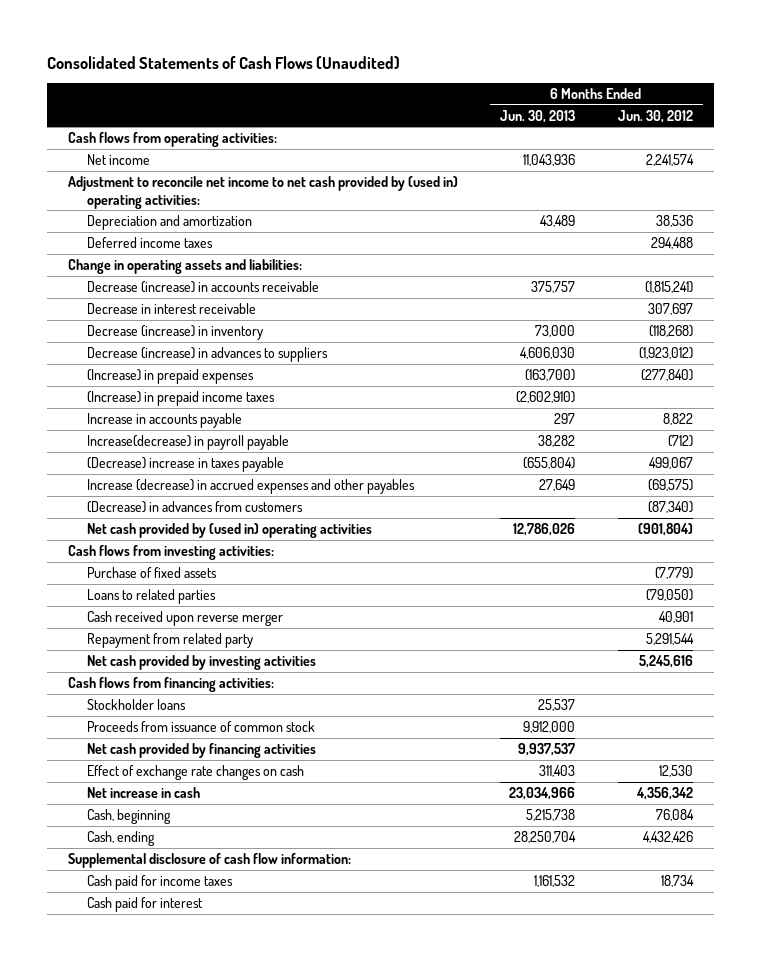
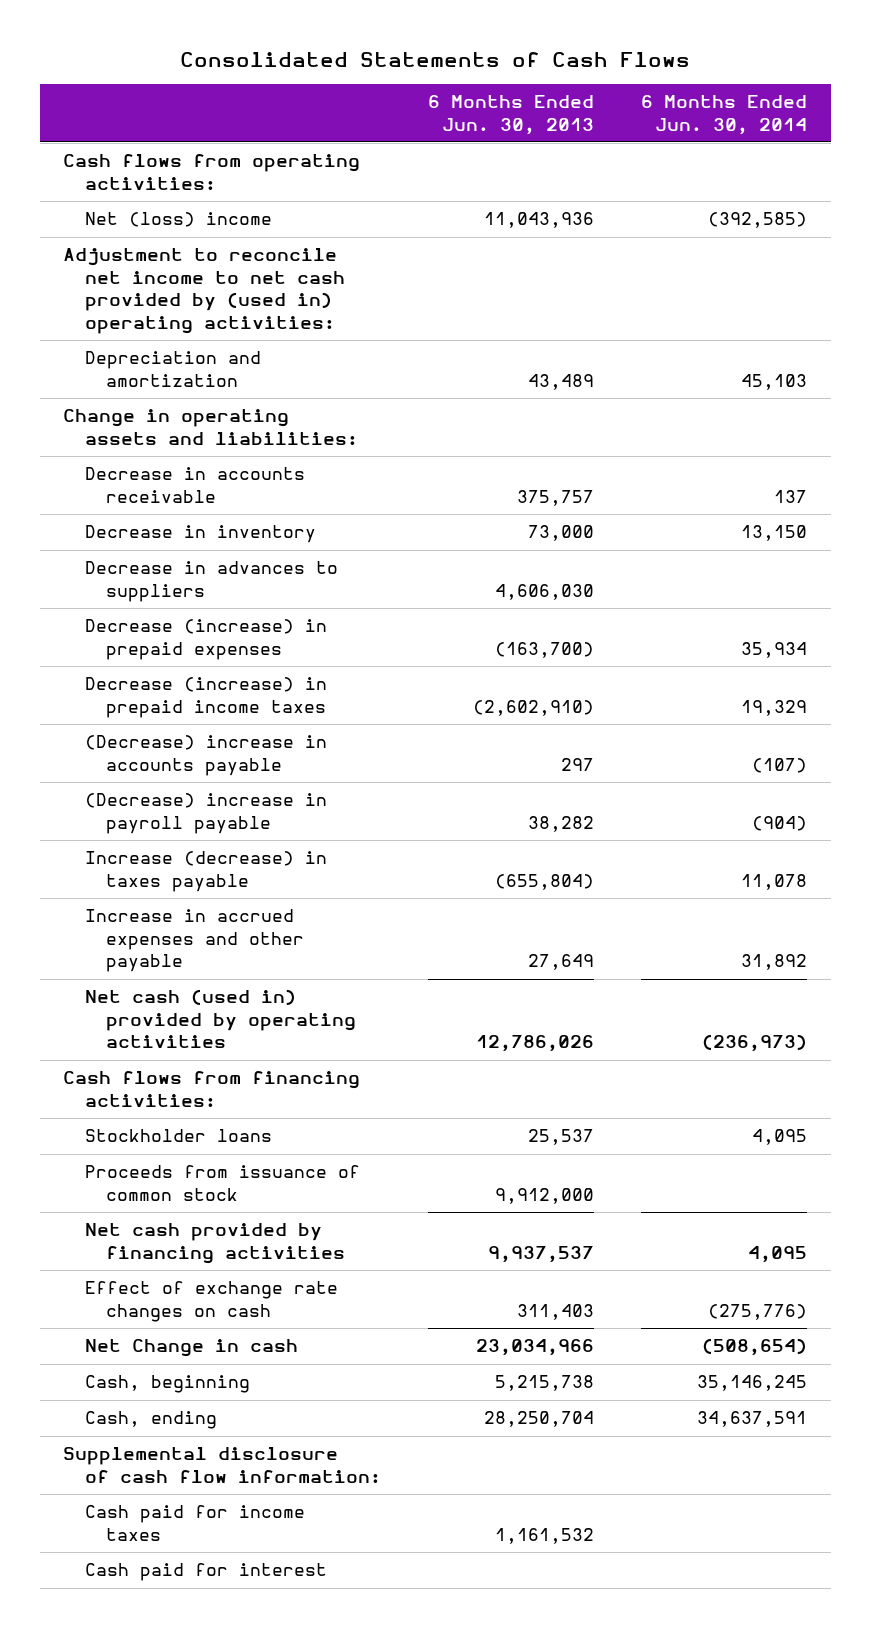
- Consolidated Statements of Cash Flows (Unaudited)
+ Consolidated Statements of Cash Flows
- | 6 Months Ended Jun. 30, 2013 | 6 Months Ended Jun. 30, 2012
+ | 6 Months Ended Jun. 30, 2013 | 6 Months Ended Jun. 30, 2014
- Net income | 11,043,936 | 2,241,574
+ Net (loss) income | 11,043,936 | (392,585)
- Deferred income taxes | | 294,488
- Decrease (increase) in accounts receivable | 375,757 | (1,815,241)
- Decrease in interest receivable | | 307,697
- Decrease (increase) in inventory | 73,000 | (118,268)
- Decrease (increase) in advances to suppliers | 4,606,030 | (1,923,012)
- (Increase) in prepaid expenses | (163,700) | (277,840)
- (Increase) in prepaid income taxes | (2,602,910) |
- Increase in accounts payable | 297 | 8,822
- Increase(decrease) in payroll payable | 38,282 | (712)
- (Decrease) increase in taxes payable | (655,804) | 499,067
- Increase (decrease) in accrued expenses and other payables | 27,649 | (69,575)
- (Decrease) in advances from customers | | (87,340)
- Net cash provided by (used in) operating activities | 12,786,026 | (901,804)
- Cash flows from investing activities:
- Purchase of fixed assets | | (7,779)
- Loans to related parties | | (79,050)
- Cash received upon reverse merger | | 40,901
- Repayment from related party | | 5,291,544
- Net cash provided by investing activities | | 5,245,616
+ Decrease in accounts receivable | 375,757 | 137
+ Decrease in inventory | 73,000 | 13,150
+ Decrease in advances to suppliers | 4,606,030 |
+ Decrease (increase) in prepaid expenses | (163,700) | 35,934
+ Decrease (increase) in prepaid income taxes | (2,602,910) | 19,329
+ (Decrease) increase in accounts payable | 297 | (107)
+ (Decrease) increase in payroll payable | 38,282 | (904)
+ Increase (decrease) in taxes payable | (655,804) | 11,078
+ Increase in accrued expenses and other payable | 27,649 | 31,892
+ Net cash (used in) provided by operating activities | 12,786,026 | (236,973)
- Net increase in cash | 23,034,966 | 4,356,342
+ Net Change in cash | 23,034,966 | (508,654)

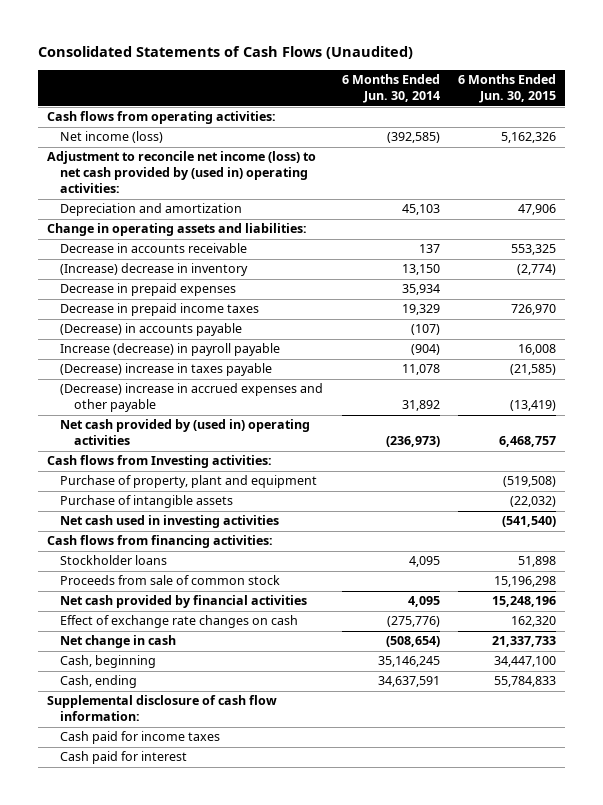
- Consolidated Statements of Cash Flows
+ Consolidated Statements of Cash Flows (Unaudited)
- | 6 Months Ended Jun. 30, 2013 | 6 Months Ended Jun. 30, 2014
+ | 6 Months Ended Jun. 30, 2014 | 6 Months Ended Jun. 30, 2015
- Net (loss) income | 11,043,936 | (392,585)
- Adjustment to reconcile net income to net cash provided by (used in) operating activities:
+ Net income (loss) | (392,585) | 5,162,326
+ Adjustment to reconcile net income (loss) to net cash provided by (used in) operating activities:
- Decrease in inventory | 73,000 | 13,150
- Decrease in advances to suppliers | 4,606,030 |
- Decrease (increase) in prepaid expenses | (163,700) | 35,934
- Decrease (increase) in prepaid income taxes | (2,602,910) | 19,329
- (Decrease) increase in accounts payable | 297 | (107)
- (Decrease) increase in payroll payable | 38,282 | (904)
- Increase (decrease) in taxes payable | (655,804) | 11,078
- Increase in accrued expenses and other payable | 27,649 | 31,892
- Net cash (used in) provided by operating activities | 12,786,026 | (236,973)
+ (Increase) decrease in inventory | 13,150 | (2,774)
+ Decrease in prepaid expenses | 35,934 |
+ Decrease in prepaid income taxes | 19,329 | 726,970
+ (Decrease) in accounts payable | (107) |
+ Increase (decrease) in payroll payable | (904) | 16,008
+ (Decrease) increase in taxes payable | 11,078 | (21,585)
+ (Decrease) increase in accrued expenses and other payable | 31,892 | (13,419)
+ Net cash provided by (used in) operating activities | (236,973) | 6,468,757
+ Cash flows from Investing activities:
+ Purchase of property, plant and equipment | | (519,508)
+ Purchase of intangible assets | | (22,032)
+ Net cash used in investing activities | | (541,540)
- Proceeds from issuance of common stock | 9,912,000 |
- Net cash provided by financing activities | 9,937,537 | 4,095
+ Proceeds from sale of common stock | | 15,196,298
+ Net cash provided by financial activities | 4,095 | 15,248,196
- Net Change in cash | 23,034,966 | (508,654)
+ Net change in cash | (508,654) | 21,337,733

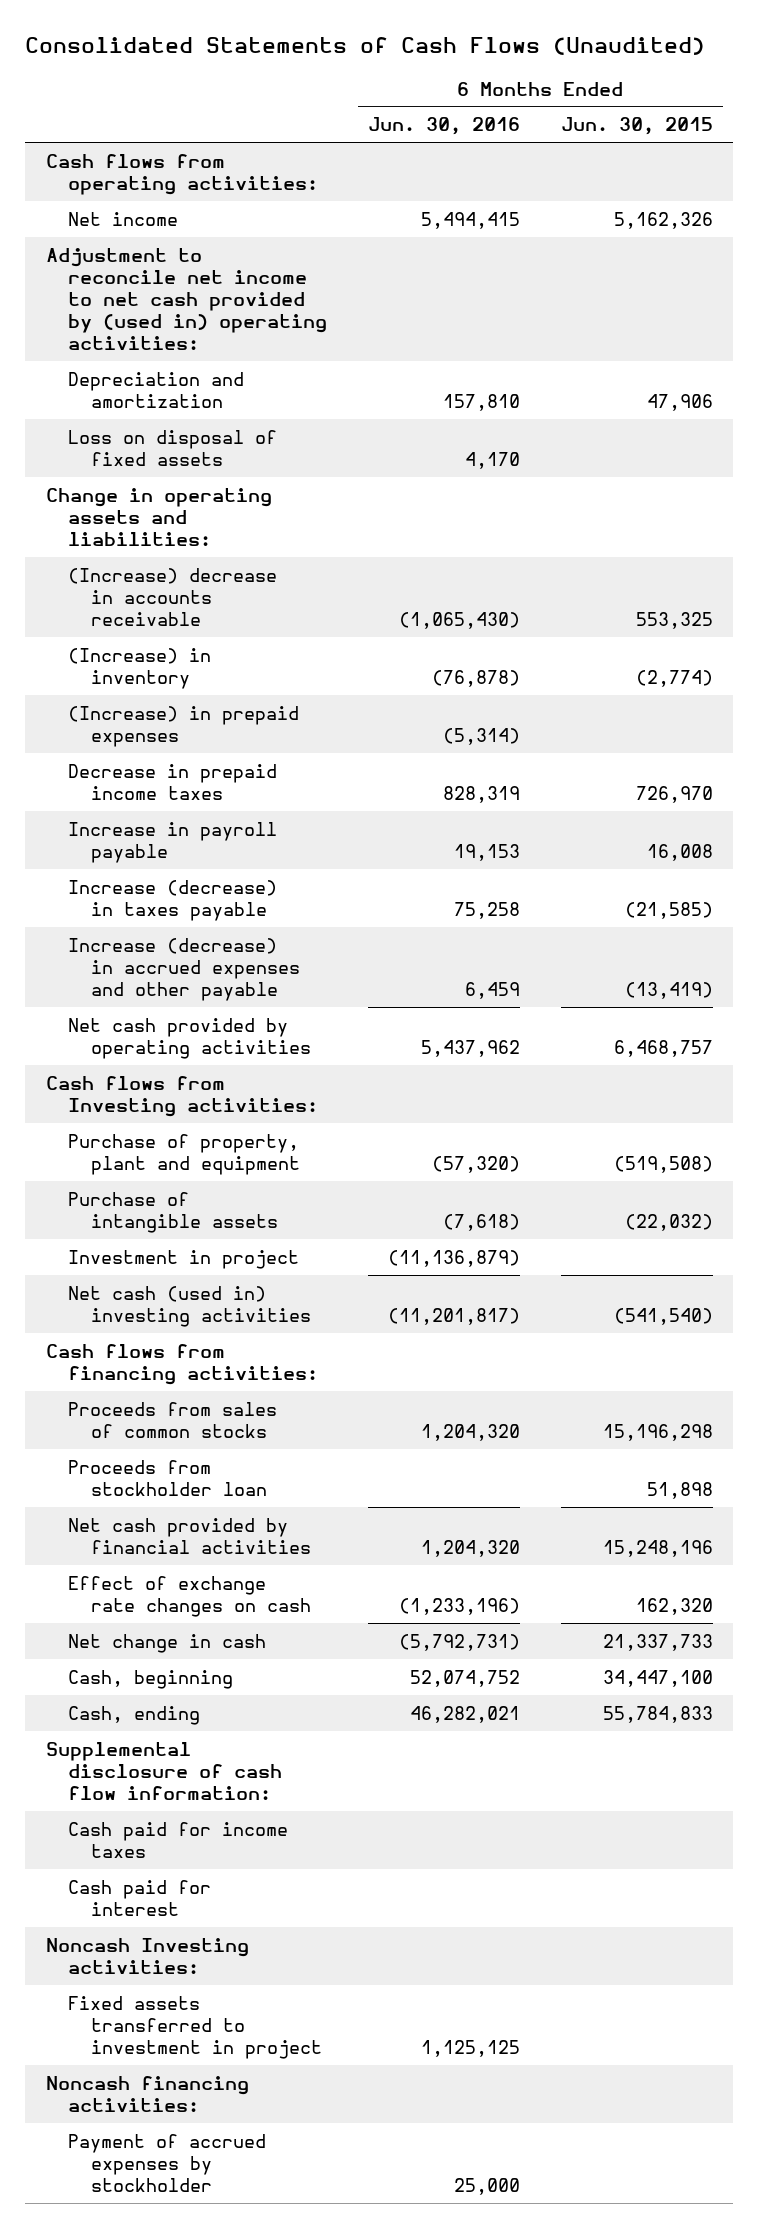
- | 6 Months Ended Jun. 30, 2014 | 6 Months Ended Jun. 30, 2015
+ | 6 Months Ended Jun. 30, 2016 | 6 Months Ended Jun. 30, 2015
- Net income (loss) | (392,585) | 5,162,326
- Adjustment to reconcile net income (loss) to net cash provided by (used in) operating activities:
+ Net income | 5,494,415 | 5,162,326
+ Adjustment to reconcile net income to net cash provided by (used in) operating activities:
+ Loss on disposal of fixed assets | 4,170 |
- Decrease in accounts receivable | 137 | 553,325
- (Increase) decrease in inventory | 13,150 | (2,774)
- Decrease in prepaid expenses | 35,934 |
+ (Increase) decrease in accounts receivable | (1,065,430) | 553,325
+ (Increase) in inventory | (76,878) | (2,774)
+ (Increase) in prepaid expenses | (5,314) |
- (Decrease) in accounts payable | (107) |
- Increase (decrease) in payroll payable | (904) | 16,008
- (Decrease) increase in taxes payable | 11,078 | (21,585)
- (Decrease) increase in accrued expenses and other payable | 31,892 | (13,419)
- Net cash provided by (used in) operating activities | (236,973) | 6,468,757
+ Increase in payroll payable | 19,153 | 16,008
+ Increase (decrease) in taxes payable | 75,258 | (21,585)
+ Increase (decrease) in accrued expenses and other payable | 6,459 | (13,419)
+ Net cash provided by operating activities | 5,437,962 | 6,468,757
- Net cash used in investing activities | | (541,540)
+ Investment in project | (11,136,879) |
+ Net cash (used in) investing activities | (11,201,817) | (541,540)
- Stockholder loans | 4,095 | 51,898
- Proceeds from sale of common stock | | 15,196,298
+ Proceeds from sales of common stocks | 1,204,320 | 15,196,298
+ Proceeds from stockholder loan | | 51,898
+ Noncash Investing activities:
+ Fixed assets transferred to investment in project | 1,125,125 |
+ Noncash financing activities:
+ Payment of accrued expenses by stockholder | 25,000 |

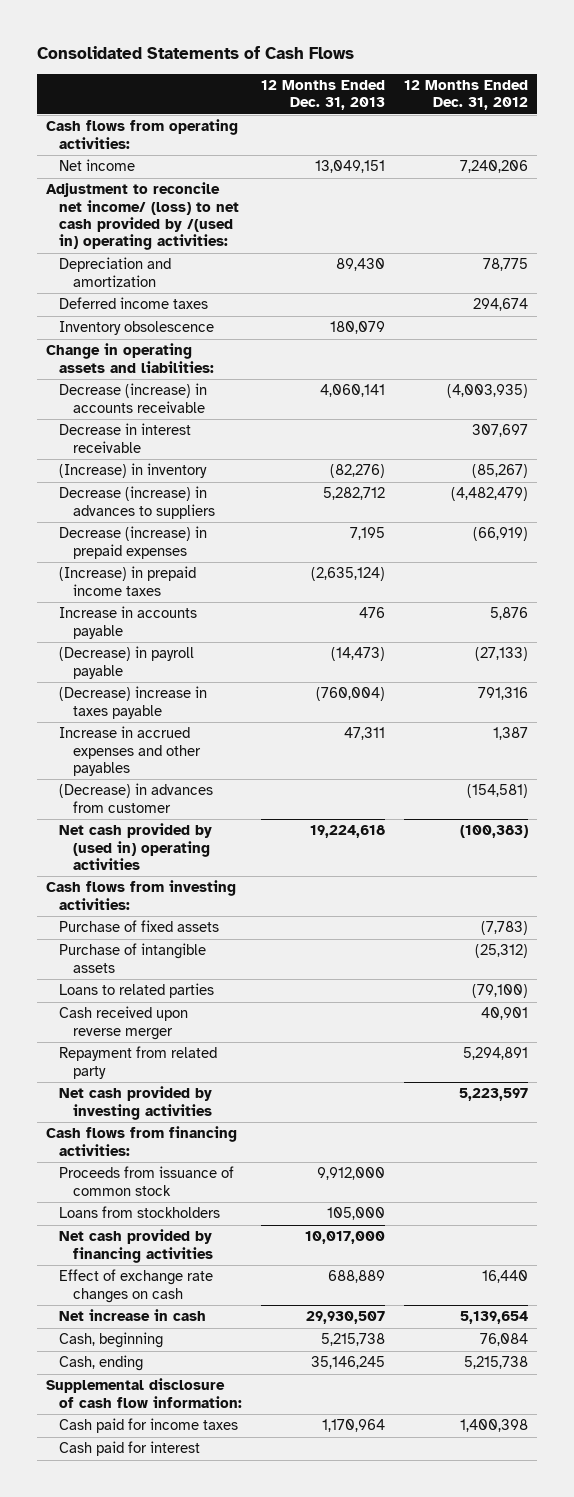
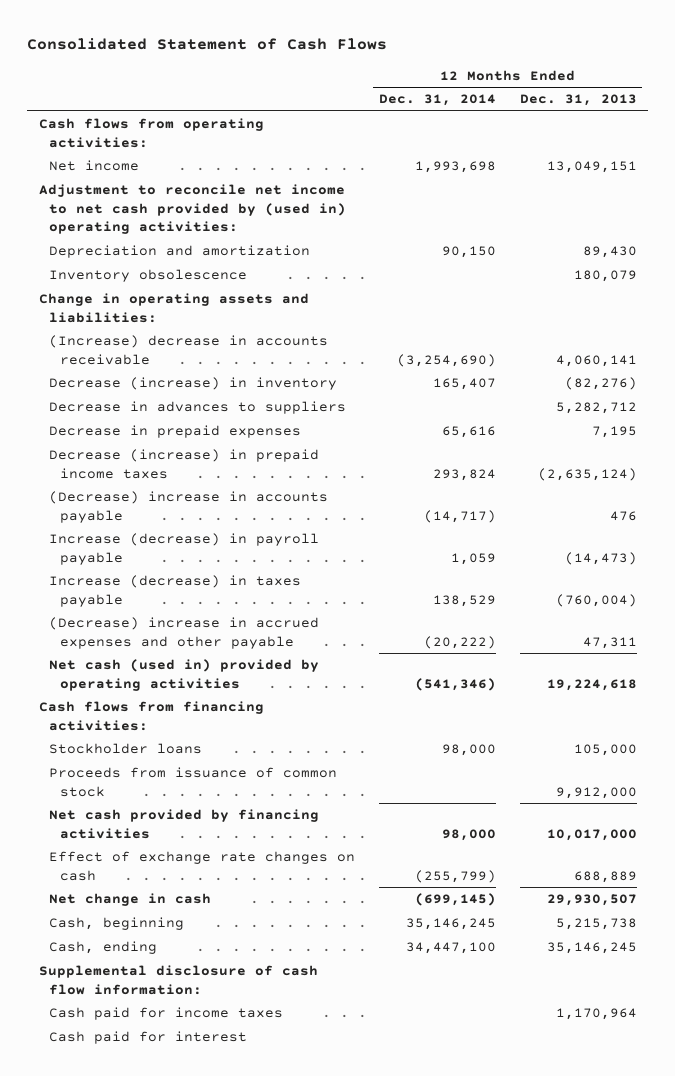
- Consolidated Statements of Cash Flows
+ Consolidated Statement of Cash Flows
- | 12 Months Ended Dec. 31, 2013 | 12 Months Ended Dec. 31, 2012
+ | 12 Months Ended Dec. 31, 2014 | 12 Months Ended Dec. 31, 2013
- Adjustment to reconcile net income/ (loss) to net cash provided by /(used in) operating activities:
+ Adjustment to reconcile net income to net cash provided by (used in) operating activities:
- Deferred income taxes | | 294,674
- Decrease (increase) in accounts receivable | 4,060,141 | (4,003,935)
- Decrease in interest receivable | | 307,697
- (Increase) in inventory | (82,276) | (85,267)
- Decrease (increase) in advances to suppliers | 5,282,712 | (4,482,479)
- Decrease (increase) in prepaid expenses | 7,195 | (66,919)
- (Increase) in prepaid income taxes | (2,635,124) |
- Increase in accounts payable | 476 | 5,876
- (Decrease) in payroll payable | (14,473) | (27,133)
- (Decrease) increase in taxes payable | (760,004) | 791,316
- Increase in accrued expenses and other payables | 47,311 | 1,387
- (Decrease) in advances from customer | | (154,581)
- Net cash provided by (used in) operating activities | 19,224,618 | (100,383)
- Cash flows from investing activities:
- Purchase of fixed assets | | (7,783)
- Purchase of intangible assets | | (25,312)
- Loans to related parties | | (79,100)
- Cash received upon reverse merger | | 40,901
- Repayment from related party | | 5,294,891
- Net cash provided by investing activities | | 5,223,597
+ (Increase) decrease in accounts receivable | (3,254,690) | 4,060,141
+ Decrease (increase) in inventory | 165,407 | (82,276)
+ Decrease in advances to suppliers | | 5,282,712
+ Decrease in prepaid expenses | 65,616 | 7,195
+ Decrease (increase) in prepaid income taxes | 293,824 | (2,635,124)
+ (Decrease) increase in accounts payable | (14,717) | 476
+ Increase (decrease) in payroll payable | 1,059 | (14,473)
+ Increase (decrease) in taxes payable | 138,529 | (760,004)
+ (Decrease) increase in accrued expenses and other payable | (20,222) | 47,311
+ Net cash (used in) provided by operating activities | (541,346) | 19,224,618
+ Stockholder loans | 98,000 | 105,000
- Loans from stockholders | 105,000 |
- Net increase in cash | 29,930,507 | 5,139,654
+ Net change in cash | (699,145) | 29,930,507

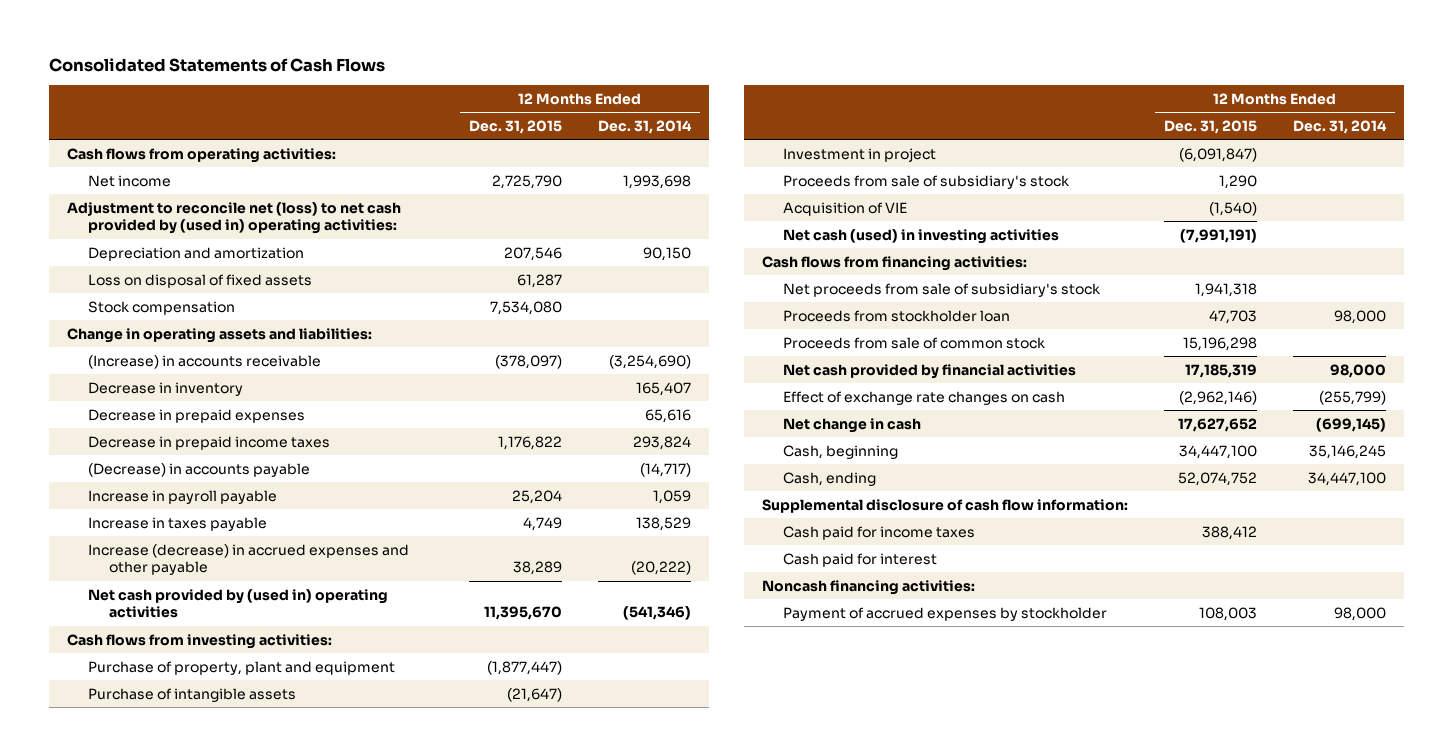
- Consolidated Statement of Cash Flows
+ Consolidated Statements of Cash Flows
- | 12 Months Ended Dec. 31, 2014 | 12 Months Ended Dec. 31, 2013
+ | 12 Months Ended Dec. 31, 2015 | 12 Months Ended Dec. 31, 2014
- Adjustment to reconcile net income to net cash provided by (used in) operating activities:
+ Adjustment to reconcile net (loss) to net cash provided by (used in) operating activities:
- Inventory obsolescence | | 180,079
+ Loss on disposal of fixed assets | 61,287 |
+ Stock compensation | 7,534,080 |
- (Increase) decrease in accounts receivable | (3,254,690) | 4,060,141
- Decrease (increase) in inventory | 165,407 | (82,276)
- Decrease in advances to suppliers | | 5,282,712
+ (Increase) in accounts receivable | (378,097) | (3,254,690)
+ Decrease in inventory | | 165,407
- Decrease (increase) in prepaid income taxes | 293,824 | (2,635,124)
- (Decrease) increase in accounts payable | (14,717) | 476
- Increase (decrease) in payroll payable | 1,059 | (14,473)
- Increase (decrease) in taxes payable | 138,529 | (760,004)
- (Decrease) increase in accrued expenses and other payable | (20,222) | 47,311
- Net cash (used in) provided by operating activities | (541,346) | 19,224,618
+ Decrease in prepaid income taxes | 1,176,822 | 293,824
+ (Decrease) in accounts payable | | (14,717)
+ Increase in payroll payable | 25,204 | 1,059
+ Increase in taxes payable | 4,749 | 138,529
+ Increase (decrease) in accrued expenses and other payable | 38,289 | (20,222)
+ Net cash provided by (used in) operating activities | 11,395,670 | (541,346)
+ Cash flows from investing activities:
+ Purchase of property, plant and equipment | (1,877,447) |
+ Purchase of intangible assets | (21,647) |
+ Investment in project | (6,091,847) |
+ Proceeds from sale of subsidiary's stock | 1,290 |
+ Acquisition of VIE | (1,540) |
+ Net cash (used) in investing activities | (7,991,191) |
- Stockholder loans | 98,000 | 105,000
- Proceeds from issuance of common stock | | 9,912,000
- Net cash provided by financing activities | 98,000 | 10,017,000
+ Net proceeds from sale of subsidiary's stock | 1,941,318 |
+ Proceeds from stockholder loan | 47,703 | 98,000
+ Proceeds from sale of common stock | 15,196,298 |
+ Net cash provided by financial activities | 17,185,319 | 98,000
+ Noncash financing activities:
+ Payment of accrued expenses by stockholder | 108,003 | 98,000

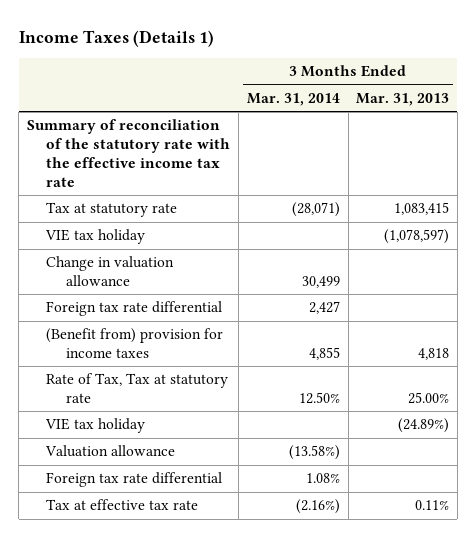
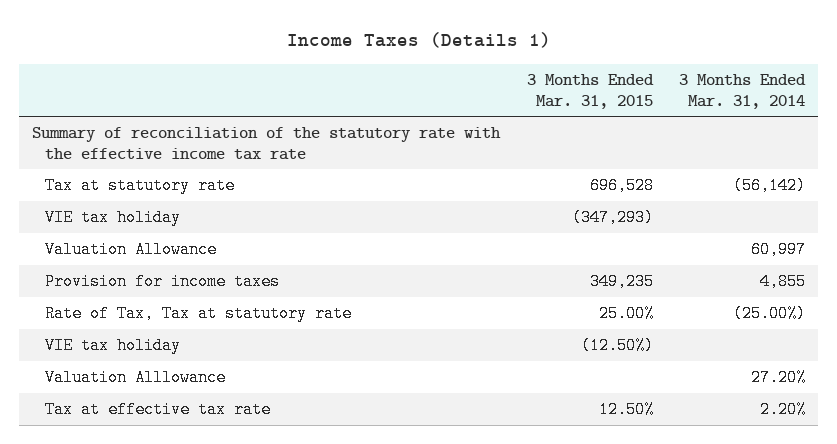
- | 3 Months Ended Mar. 31, 2014 | 3 Months Ended Mar. 31, 2013
+ | 3 Months Ended Mar. 31, 2015 | 3 Months Ended Mar. 31, 2014
- Tax at statutory rate | (28,071) | 1,083,415
+ Tax at statutory rate | 696,528 | (56,142)
- Change in valuation allowance | 30,499 |
- Foreign tax rate differential | 2,427 |
- (Benefit from) provision for income taxes | 4,855 | 4,818
- Rate of Tax, Tax at statutory rate | 12.50% | 25.00%
+ Valuation Allowance | | 60,997
+ Provision for income taxes | 349,235 | 4,855
+ Rate of Tax, Tax at statutory rate | 25.00% | (25.00%)
- Valuation allowance | (13.58%) |
- Foreign tax rate differential | 1.08% |
- Tax at effective tax rate | (2.16%) | 0.11%
+ Valuation Alllowance | | 27.20%
+ Tax at effective tax rate | 12.50% | 2.20%

